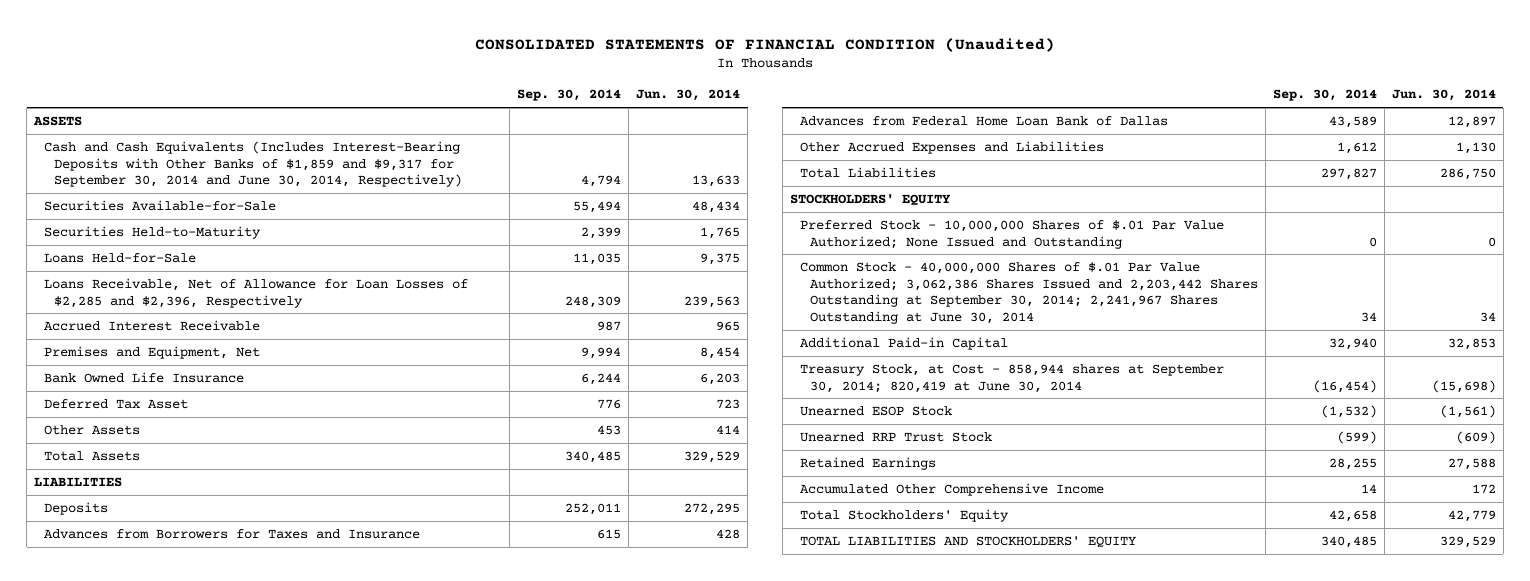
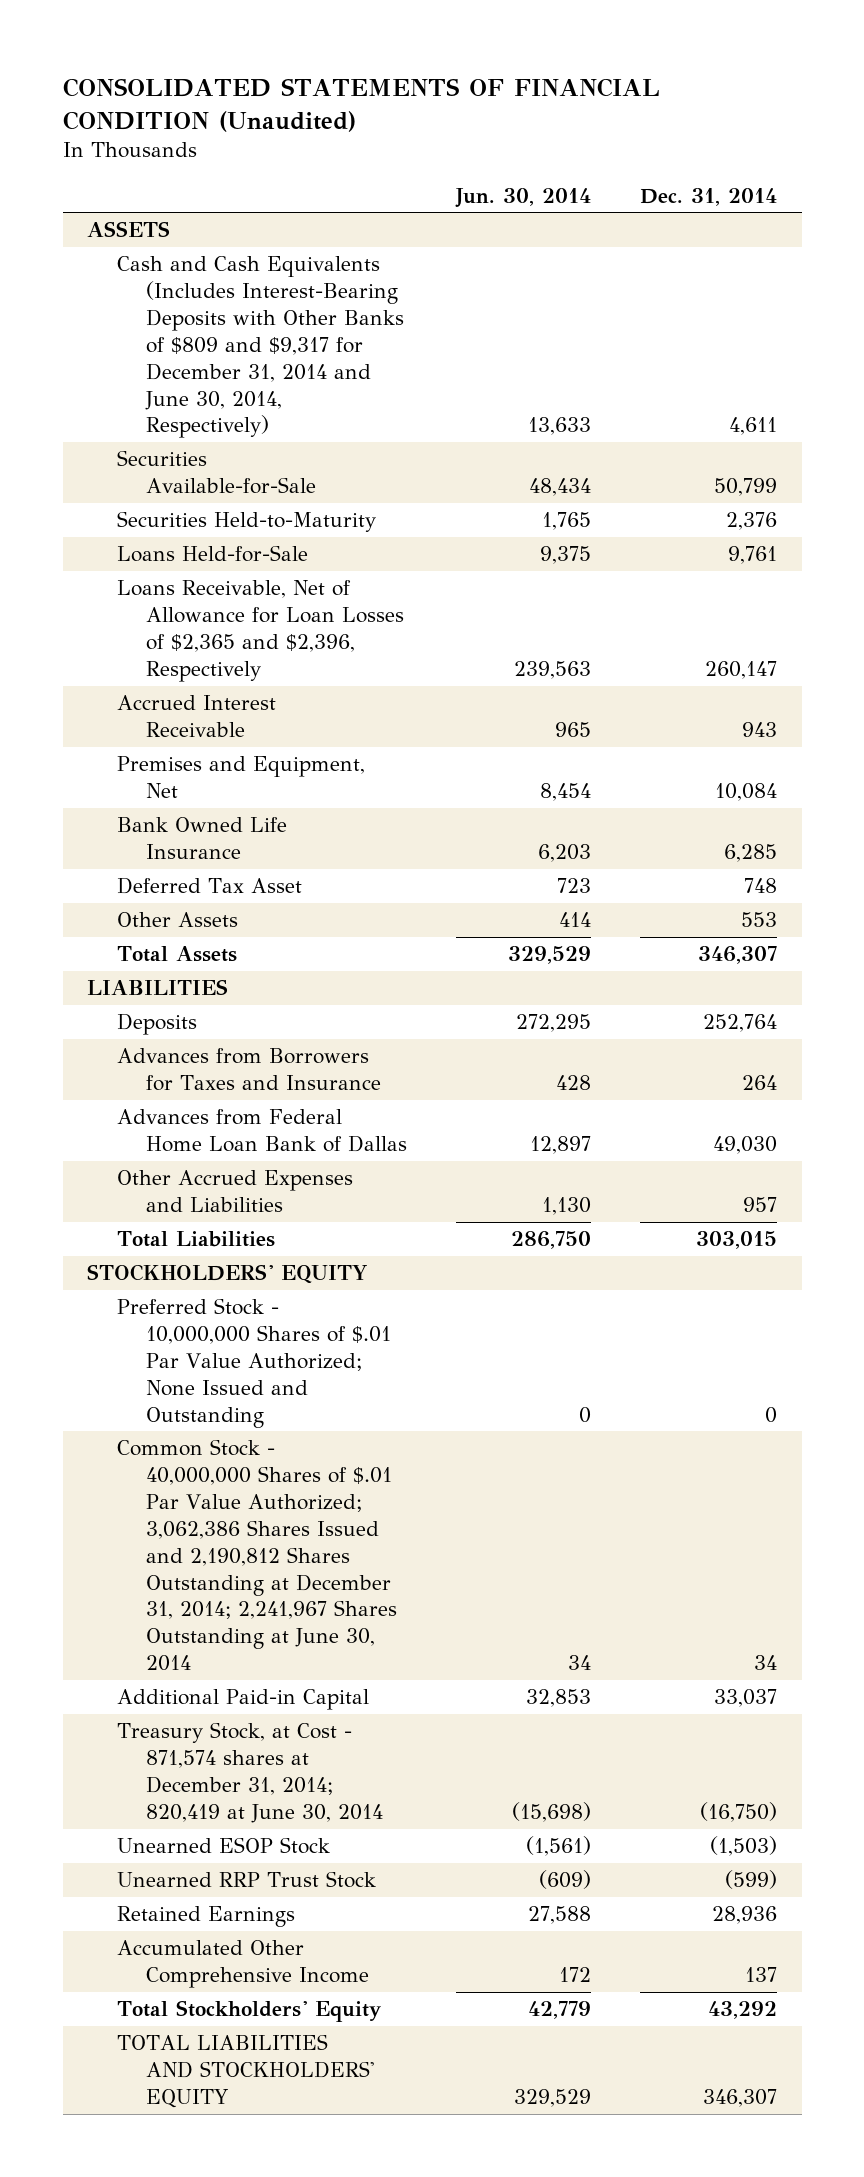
- | Sep. 30, 2014 | Jun. 30, 2014
+ | Jun. 30, 2014 | Dec. 31, 2014
- Cash and Cash Equivalents (Includes Interest-Bearing Deposits with Other Banks of $1,859 and $9,317 for September 30, 2014 and June 30, 2014, Respectively) | 4,794 | 13,633
+ Cash and Cash Equivalents (Includes Interest-Bearing Deposits with Other Banks of $809 and $9,317 for December 31, 2014 and June 30, 2014, Respectively) | 13,633 | 4,611
- Loans Receivable, Net of Allowance for Loan Losses of $2,285 and $2,396, Respectively | 248,309 | 239,563
+ Loans Receivable, Net of Allowance for Loan Losses of $2,365 and $2,396, Respectively | 239,563 | 260,147
- Common Stock - 40,000,000 Shares of $.01 Par Value Authorized; 3,062,386 Shares Issued and 2,203,442 Shares Outstanding at September 30, 2014; 2,241,967 Shares Outstanding at June 30, 2014 | 34 | 34
+ Common Stock - 40,000,000 Shares of $.01 Par Value Authorized; 3,062,386 Shares Issued and 2,190,812 Shares Outstanding at December 31, 2014; 2,241,967 Shares Outstanding at June 30, 2014 | 34 | 34
- Treasury Stock, at Cost - 858,944 shares at September 30, 2014; 820,419 at June 30, 2014 | (16,454) | (15,698)
+ Treasury Stock, at Cost - 871,574 shares at December 31, 2014; 820,419 at June 30, 2014 | (15,698) | (16,750)

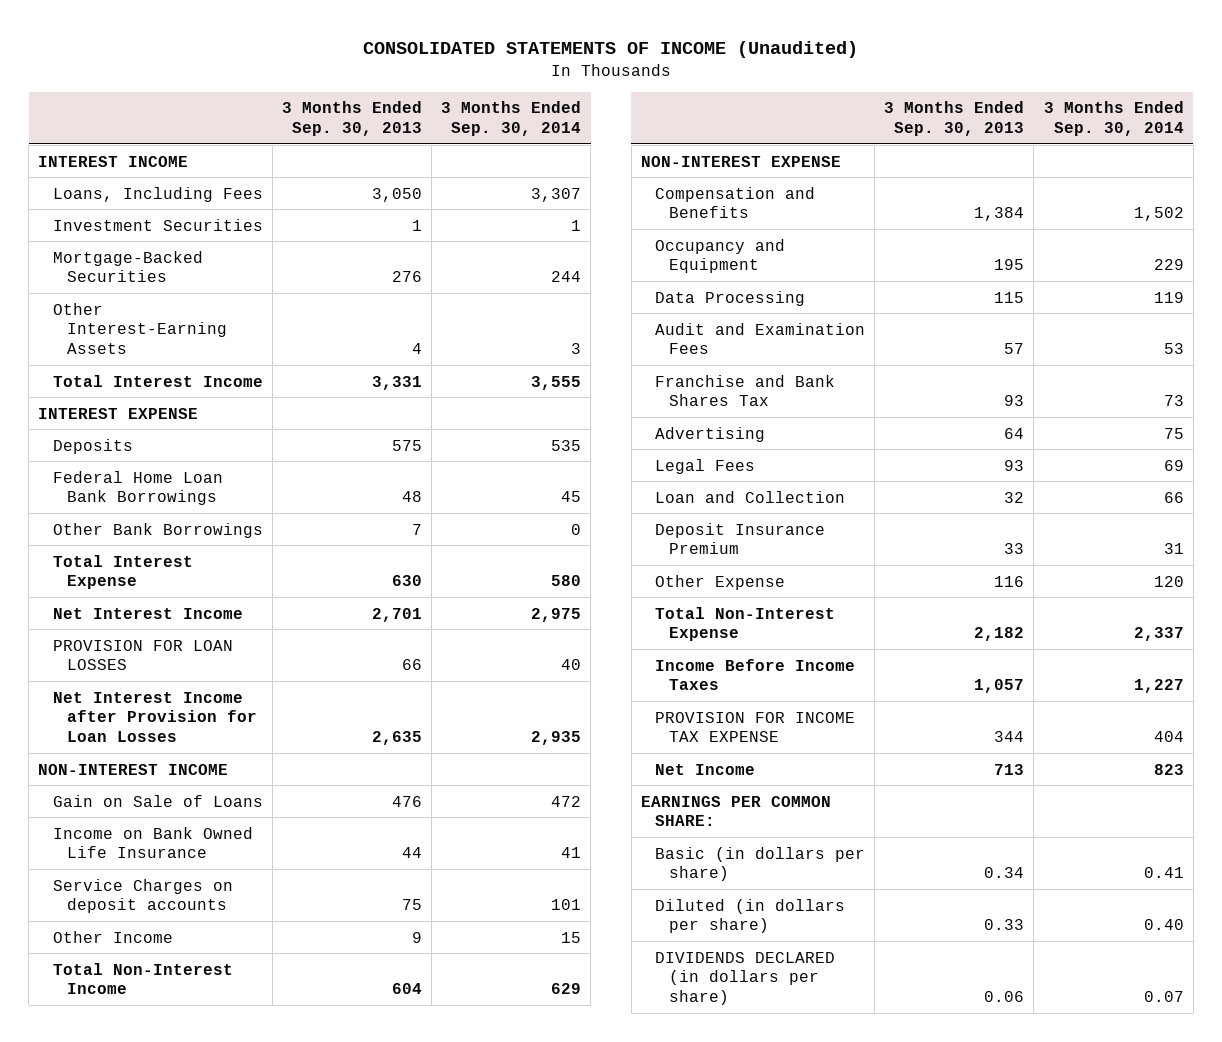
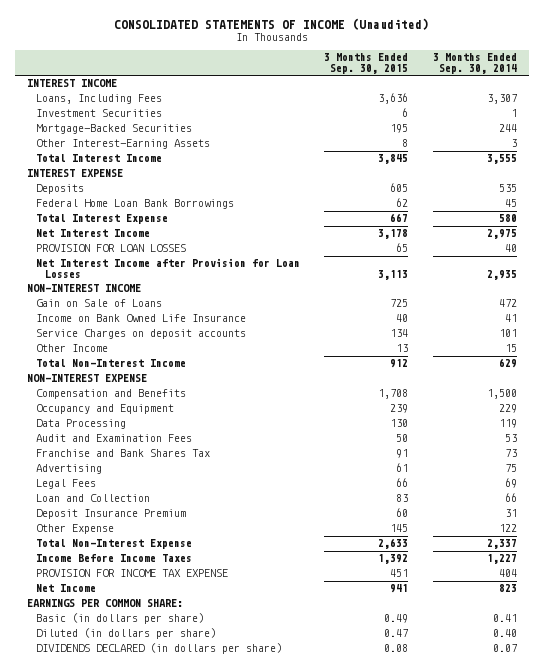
- | 3 Months Ended Sep. 30, 2013 | 3 Months Ended Sep. 30, 2014
+ | 3 Months Ended Sep. 30, 2015 | 3 Months Ended Sep. 30, 2014
- Other Bank Borrowings | 7 | 0
- Compensation and Benefits | 1,384 | 1,502
+ Compensation and Benefits | 1,708 | 1,500
- Other Expense | 116 | 120
+ Other Expense | 145 | 122

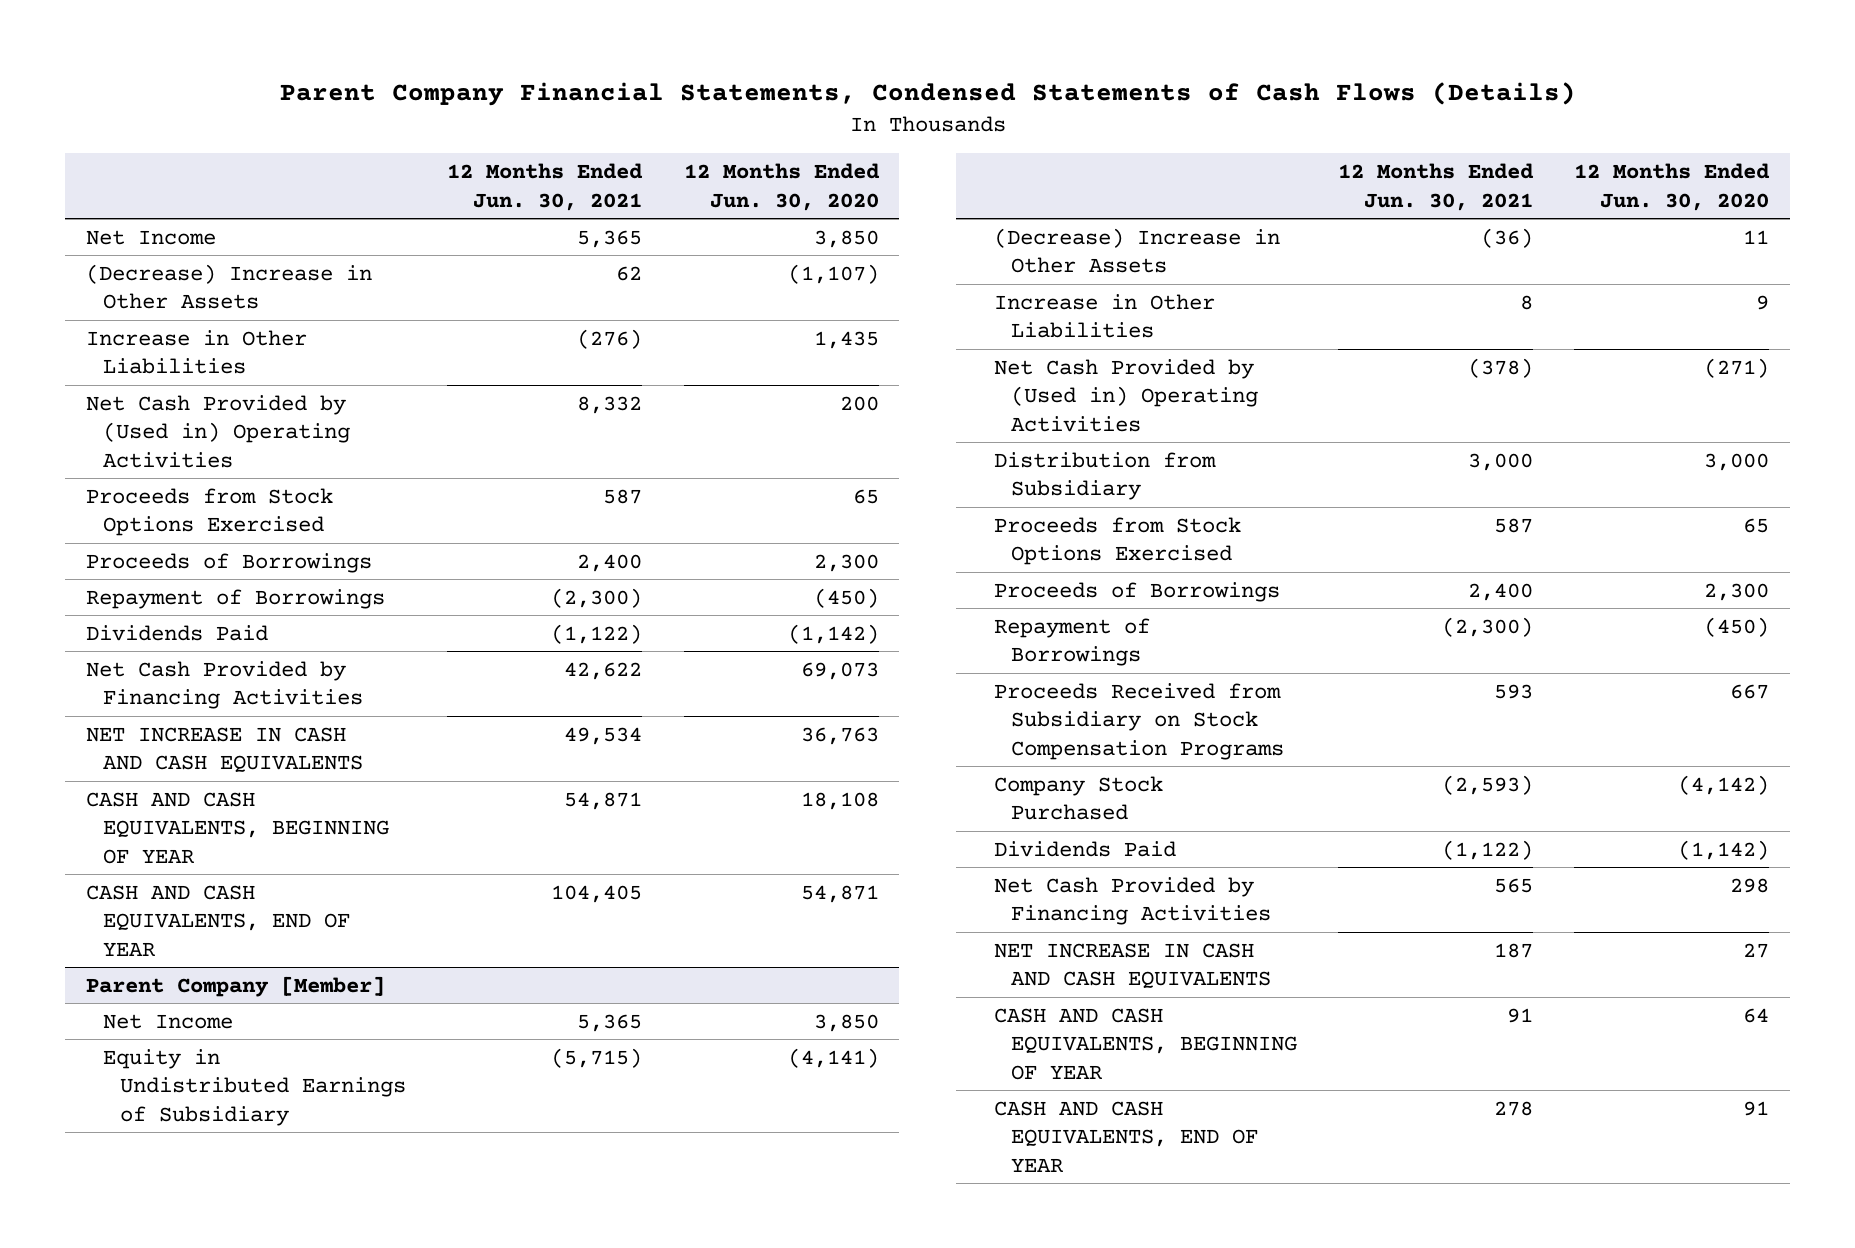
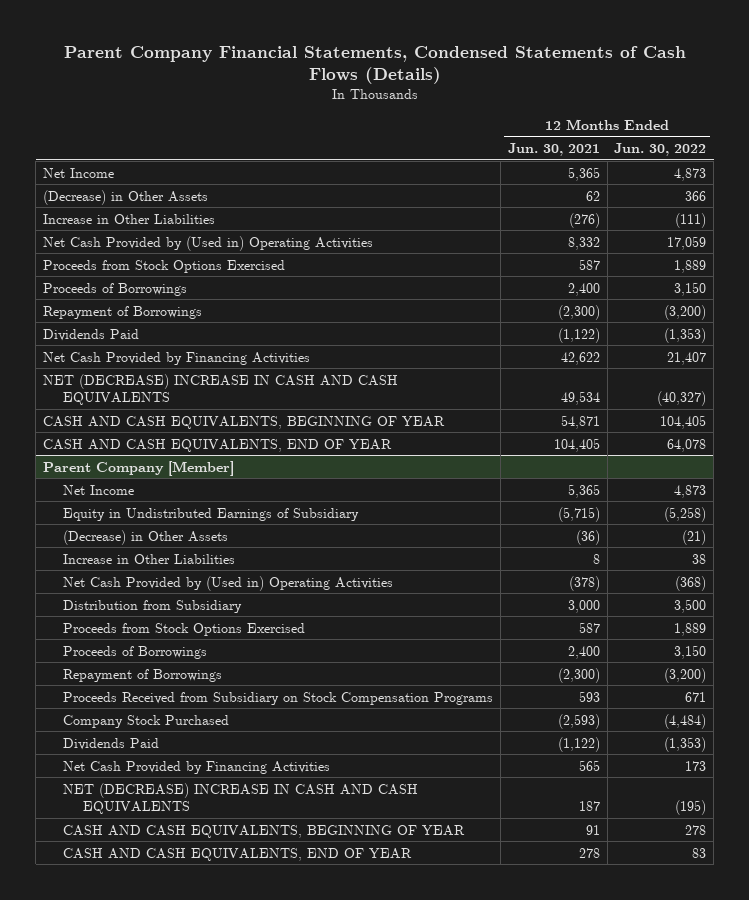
- | 12 Months Ended Jun. 30, 2021 | 12 Months Ended Jun. 30, 2020
+ | 12 Months Ended Jun. 30, 2021 | 12 Months Ended Jun. 30, 2022
- (Decrease) Increase in Other Assets | 62 | (1,107)
+ (Decrease) in Other Assets | 62 | 366
- NET INCREASE IN CASH AND CASH EQUIVALENTS | 49,534 | 36,763
+ NET (DECREASE) INCREASE IN CASH AND CASH EQUIVALENTS | 49,534 | (40,327)
@ Parent Company [Member]
- (Decrease) Increase in Other Assets | (36) | 11
+ (Decrease) in Other Assets | (36) | (21)
- NET INCREASE IN CASH AND CASH EQUIVALENTS | 187 | 27
+ NET (DECREASE) INCREASE IN CASH AND CASH EQUIVALENTS | 187 | (195)

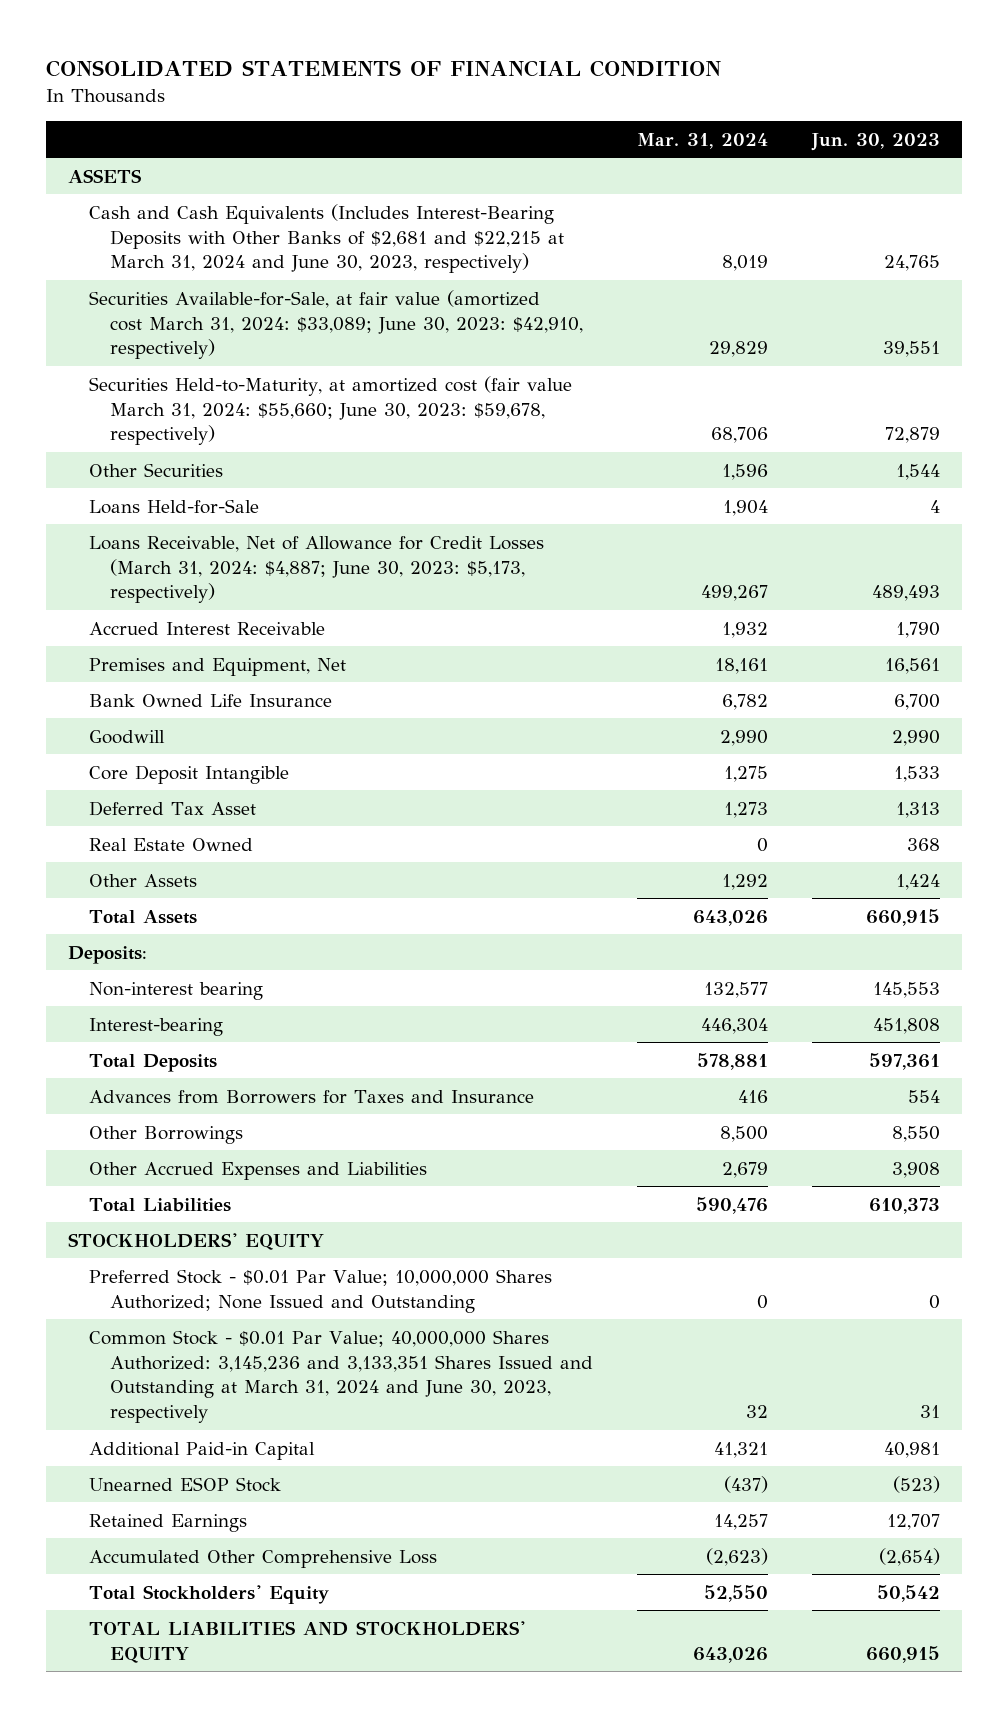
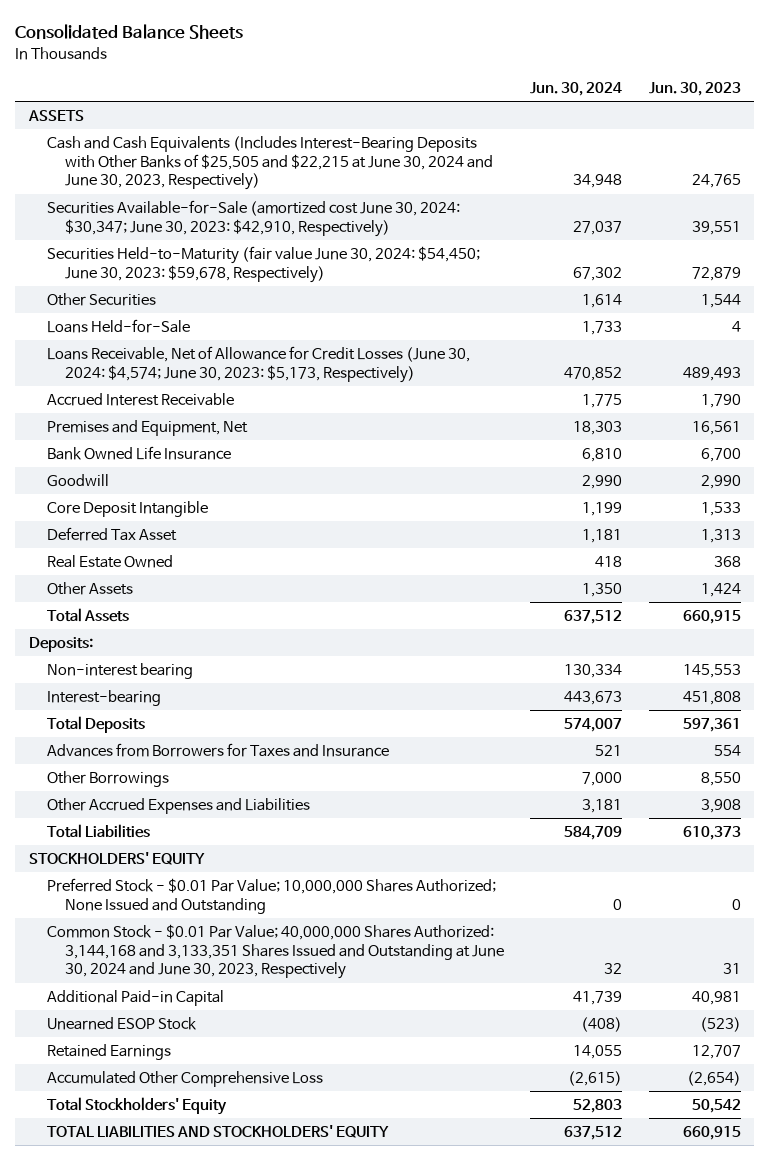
- CONSOLIDATED STATEMENTS OF FINANCIAL CONDITION
+ Consolidated Balance Sheets
- | Mar. 31, 2024 | Jun. 30, 2023
+ | Jun. 30, 2024 | Jun. 30, 2023
- Cash and Cash Equivalents (Includes Interest-Bearing Deposits with Other Banks of $2,681 and $22,215 at March 31, 2024 and June 30, 2023, respectively) | 8,019 | 24,765
- Securities Available-for-Sale, at fair value (amortized cost March 31, 2024: $33,089; June 30, 2023: $42,910, respectively) | 29,829 | 39,551
- Securities Held-to-Maturity, at amortized cost (fair value March 31, 2024: $55,660; June 30, 2023: $59,678, respectively) | 68,706 | 72,879
+ Cash and Cash Equivalents (Includes Interest-Bearing Deposits with Other Banks of $25,505 and $22,215 at June 30, 2024 and June 30, 2023, Respectively) | 34,948 | 24,765
+ Securities Available-for-Sale (amortized cost June 30, 2024: $30,347; June 30, 2023: $42,910, Respectively) | 27,037 | 39,551
+ Securities Held-to-Maturity (fair value June 30, 2024: $54,450; June 30, 2023: $59,678, Respectively) | 67,302 | 72,879
- Loans Receivable, Net of Allowance for Credit Losses (March 31, 2024: $4,887; June 30, 2023: $5,173, respectively) | 499,267 | 489,493
+ Loans Receivable, Net of Allowance for Credit Losses (June 30, 2024: $4,574; June 30, 2023: $5,173, Respectively) | 470,852 | 489,493
- Common Stock - $0.01 Par Value; 40,000,000 Shares Authorized: 3,145,236 and 3,133,351 Shares Issued and Outstanding at March 31, 2024 and June 30, 2023, respectively | 32 | 31
+ Common Stock - $0.01 Par Value; 40,000,000 Shares Authorized: 3,144,168 and 3,133,351 Shares Issued and Outstanding at June 30, 2024 and June 30, 2023, Respectively | 32 | 31

